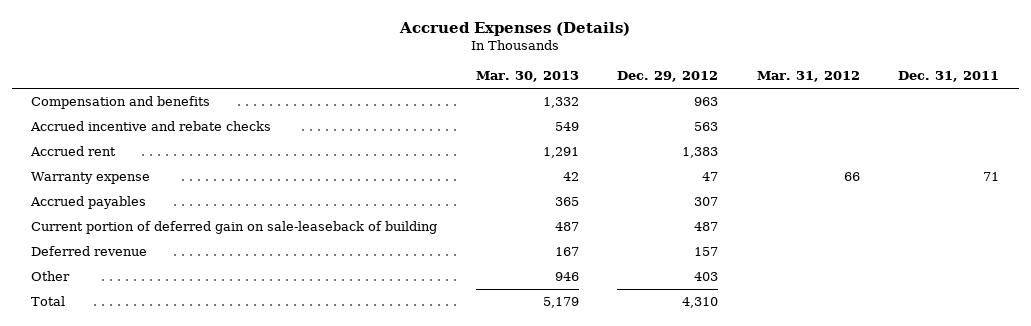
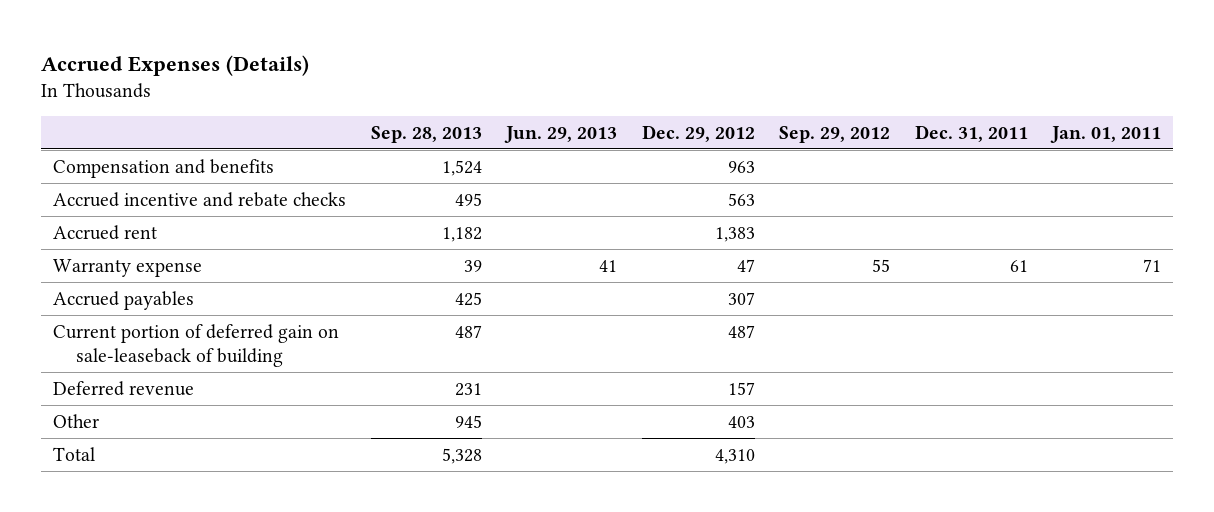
- | Mar. 30, 2013 | Dec. 29, 2012 | Mar. 31, 2012 | Dec. 31, 2011
+ | Sep. 28, 2013 | Jun. 29, 2013 | Dec. 29, 2012 | Sep. 29, 2012 | Dec. 31, 2011 | Jan. 01, 2011
- Warranty expense | 42 | 47 | 66 | 71
+ Warranty expense | 39 | 41 | 47 | 55 | 61 | 71

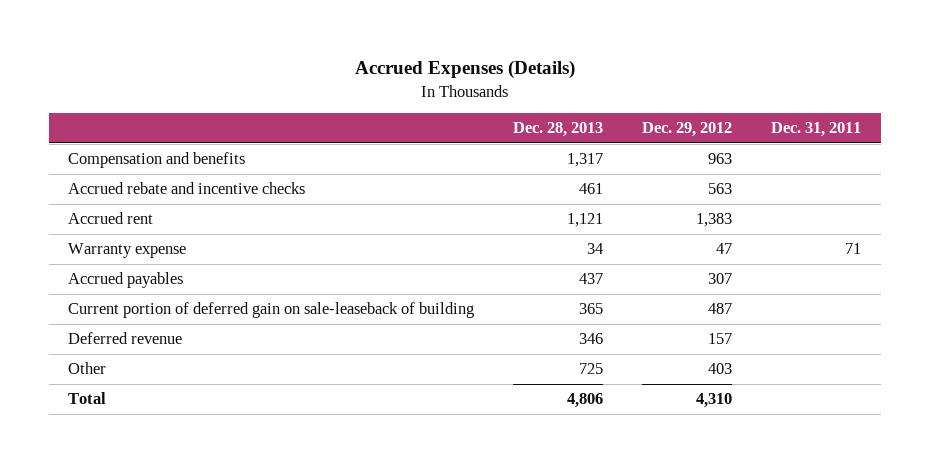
- | Sep. 28, 2013 | Jun. 29, 2013 | Dec. 29, 2012 | Sep. 29, 2012 | Dec. 31, 2011 | Jan. 01, 2011
+ | Dec. 28, 2013 | Dec. 29, 2012 | Dec. 31, 2011
- Accrued incentive and rebate checks | 495 | | 563 | | |
+ Accrued rebate and incentive checks | 461 | 563 |
- Warranty expense | 39 | 41 | 47 | 55 | 61 | 71
+ Warranty expense | 34 | 47 | 71

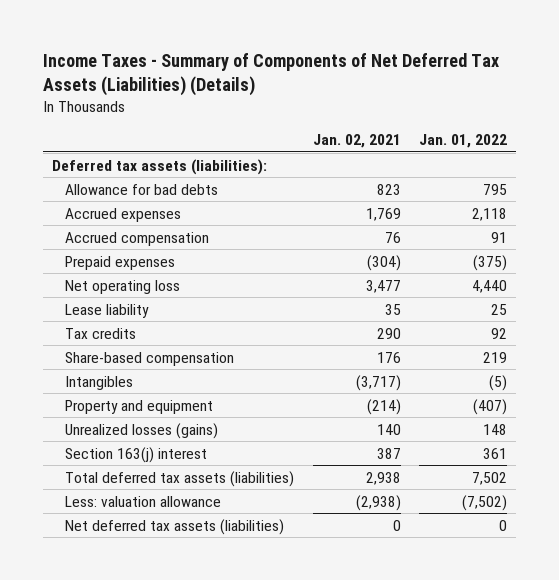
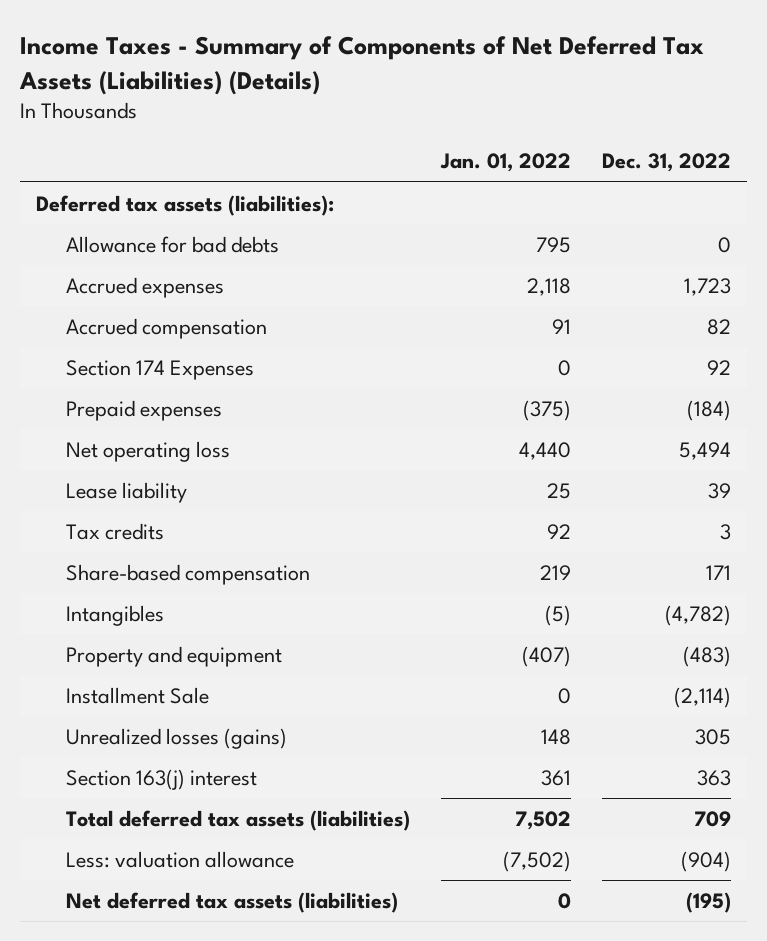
- | Jan. 02, 2021 | Jan. 01, 2022
+ | Jan. 01, 2022 | Dec. 31, 2022
+ Section 174 Expenses | 0 | 92
+ Installment Sale | 0 | (2,114)

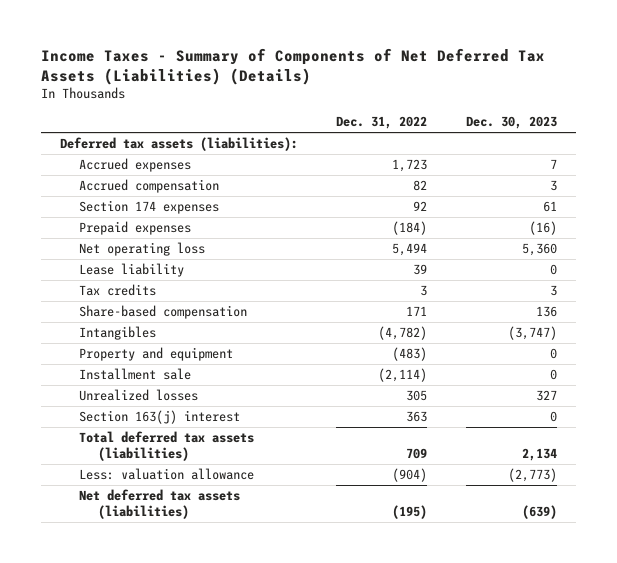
- | Jan. 01, 2022 | Dec. 31, 2022
+ | Dec. 31, 2022 | Dec. 30, 2023
- Allowance for bad debts | 795 | 0
- Section 174 Expenses | 0 | 92
+ Section 174 expenses | 92 | 61
- Installment Sale | 0 | (2,114)
- Unrealized losses (gains) | 148 | 305
+ Installment sale | (2,114) | 0
+ Unrealized losses | 305 | 327

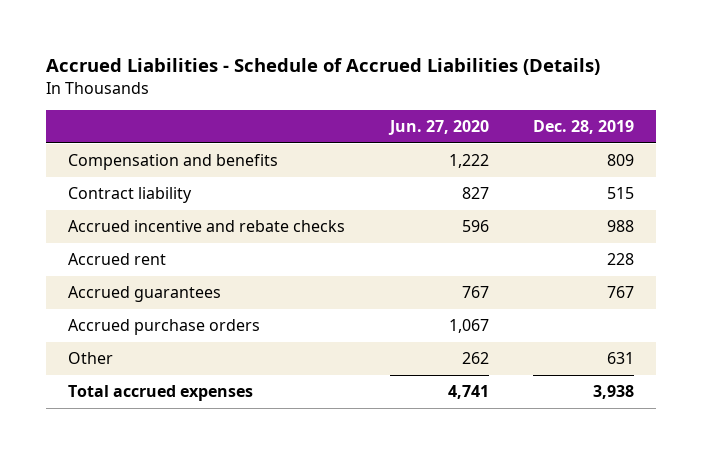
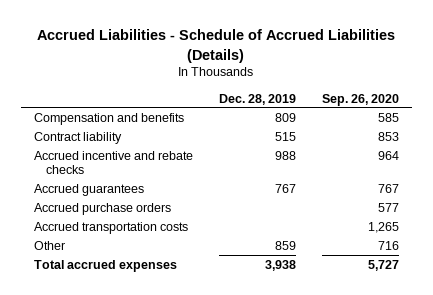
- | Jun. 27, 2020 | Dec. 28, 2019
+ | Dec. 28, 2019 | Sep. 26, 2020
- Accrued rent | | 228
- Other | 262 | 631
+ Accrued transportation costs | | 1,265
+ Other | 859 | 716

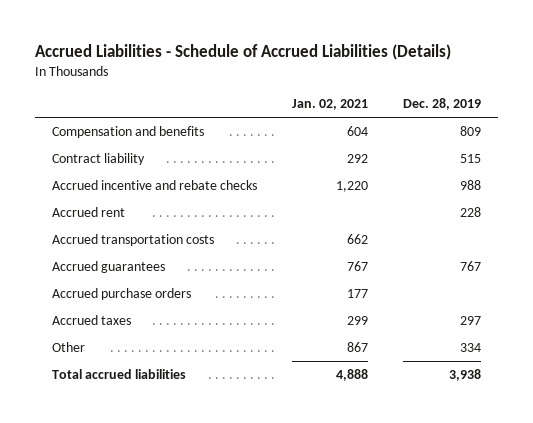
- | Dec. 28, 2019 | Sep. 26, 2020
+ | Jan. 02, 2021 | Dec. 28, 2019
+ Accrued rent | | 228
moved up: Accrued transportation costs | 662 |
- Other | 859 | 716
- Total accrued expenses | 3,938 | 5,727
+ Accrued taxes | 299 | 297
+ Other | 867 | 334
+ Total accrued liabilities | 4,888 | 3,938

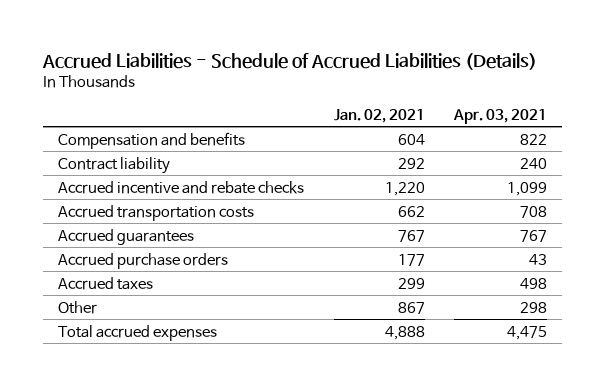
- | Jan. 02, 2021 | Dec. 28, 2019
+ | Jan. 02, 2021 | Apr. 03, 2021
- Accrued rent | | 228
- Total accrued liabilities | 4,888 | 3,938
+ Total accrued expenses | 4,888 | 4,475

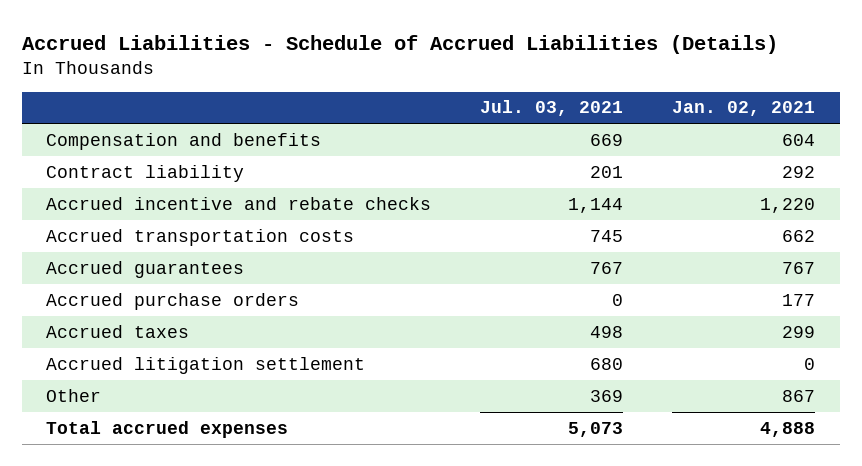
- | Jan. 02, 2021 | Apr. 03, 2021
+ | Jul. 03, 2021 | Jan. 02, 2021
+ Accrued litigation settlement | 680 | 0

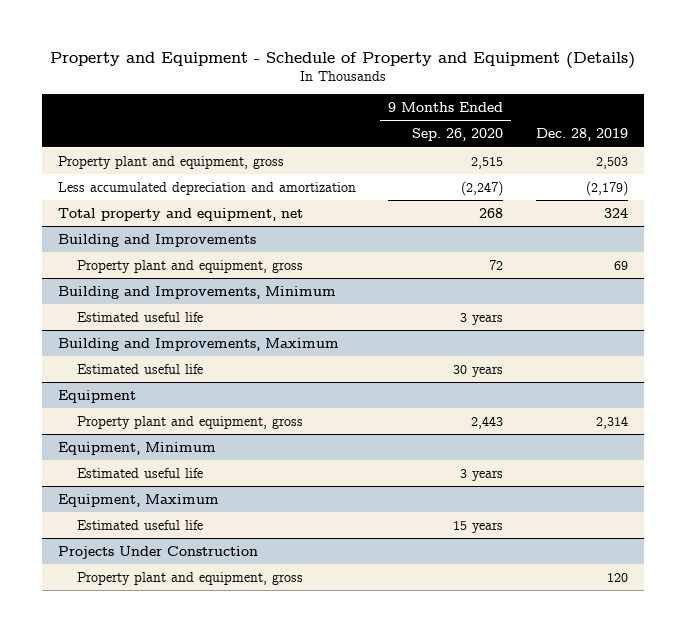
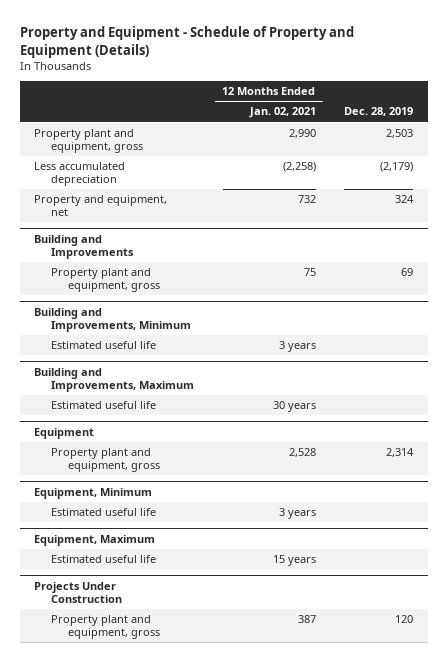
- | 9 Months Ended Sep. 26, 2020 | Dec. 28, 2019
+ | 12 Months Ended Jan. 02, 2021 | Dec. 28, 2019
- Less accumulated depreciation and amortization | (2,247) | (2,179)
- Total property and equipment, net | 268 | 324
+ Less accumulated depreciation | (2,258) | (2,179)
+ Property and equipment, net | 732 | 324

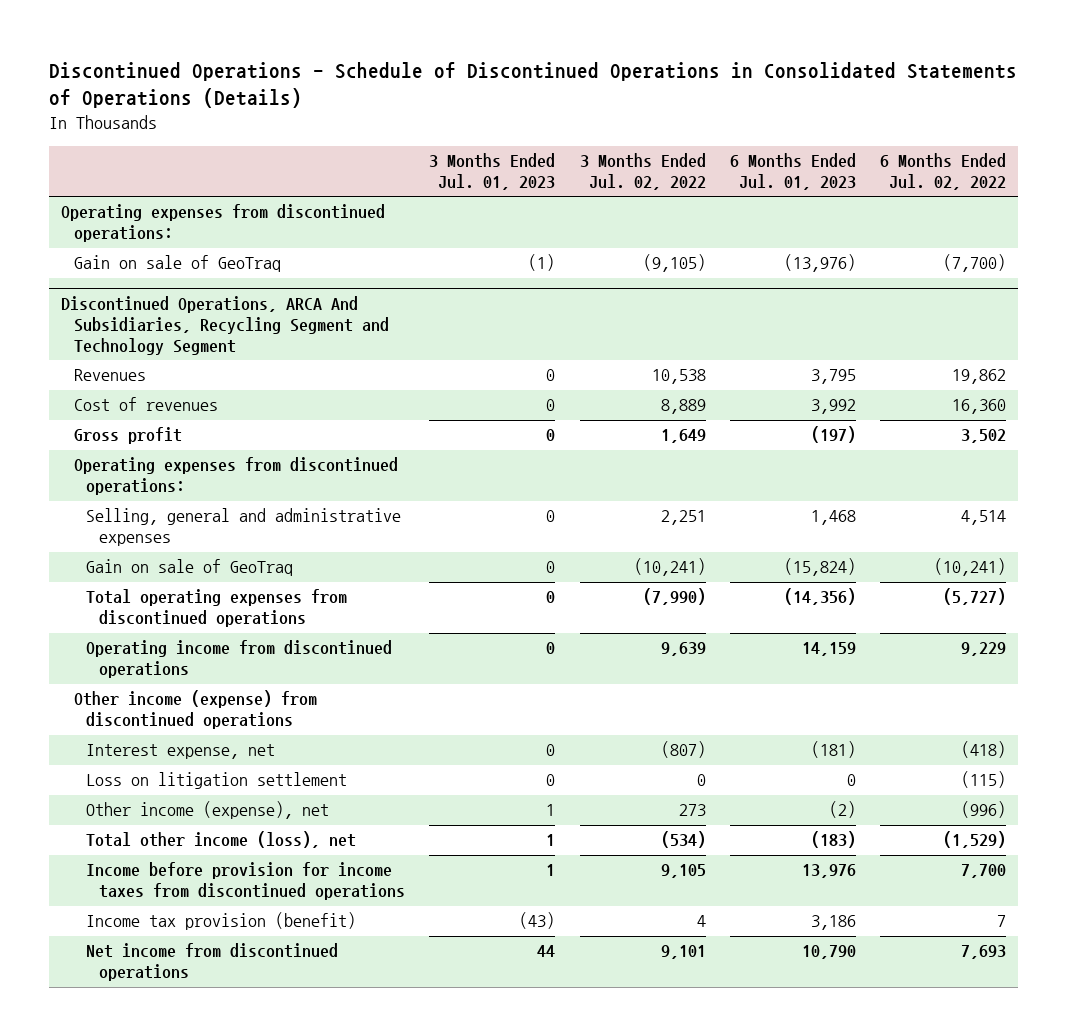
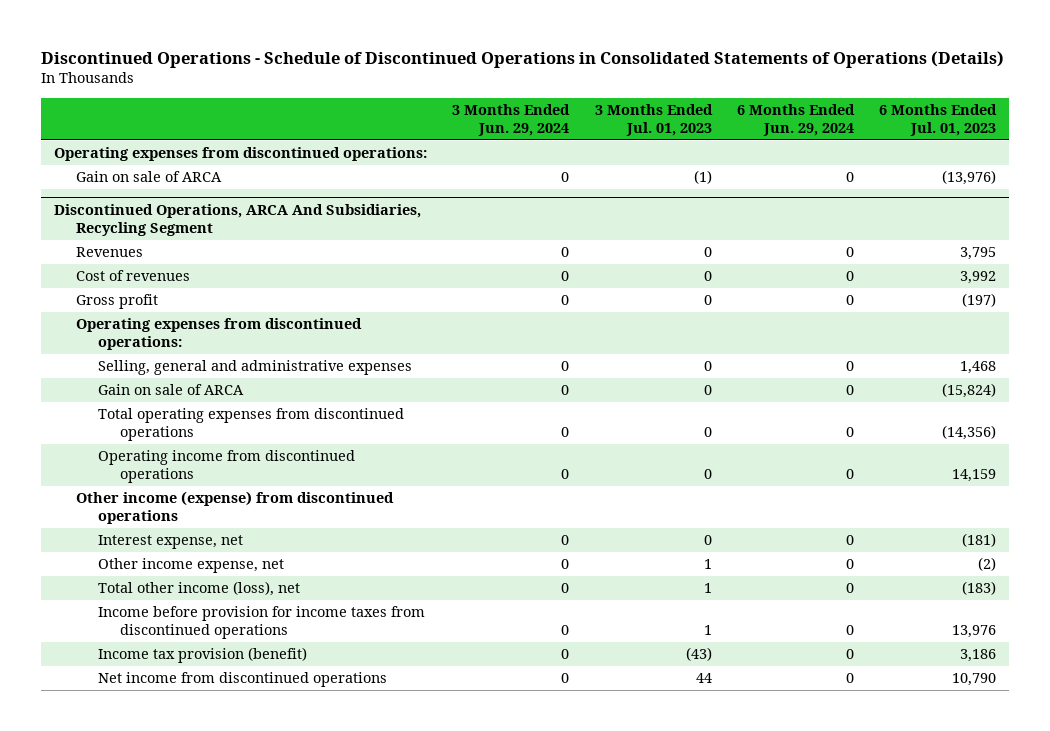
- | 3 Months Ended Jul. 01, 2023 | 3 Months Ended Jul. 02, 2022 | 6 Months Ended Jul. 01, 2023 | 6 Months Ended Jul. 02, 2022
+ | 3 Months Ended Jun. 29, 2024 | 3 Months Ended Jul. 01, 2023 | 6 Months Ended Jun. 29, 2024 | 6 Months Ended Jul. 01, 2023
- Gain on sale of GeoTraq | (1) | (9,105) | (13,976) | (7,700)
- Discontinued Operations, ARCA And Subsidiaries, Recycling Segment and Technology Segment
+ Gain on sale of ARCA | 0 | (1) | 0 | (13,976)
+ Discontinued Operations, ARCA And Subsidiaries, Recycling Segment
- Gain on sale of GeoTraq | 0 | (10,241) | (15,824) | (10,241)
+ Gain on sale of ARCA | 0 | 0 | 0 | (15,824)
- Loss on litigation settlement | 0 | 0 | 0 | (115)
- Other income (expense), net | 1 | 273 | (2) | (996)
+ Other income expense, net | 0 | 1 | 0 | (2)

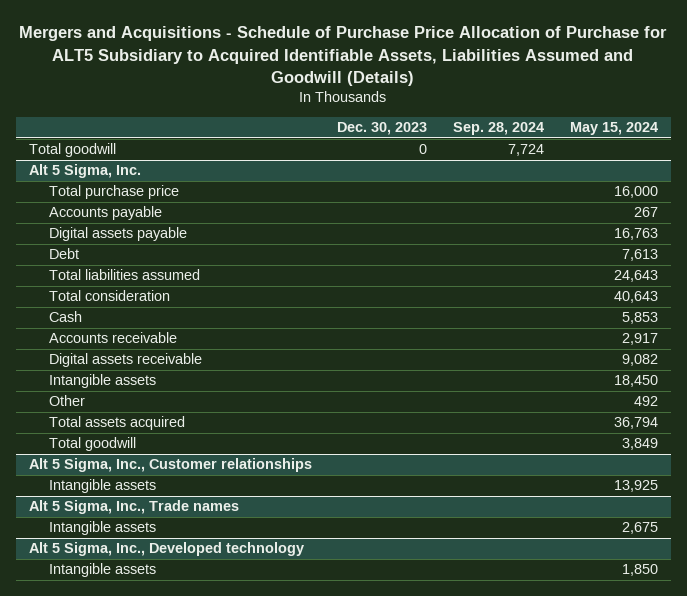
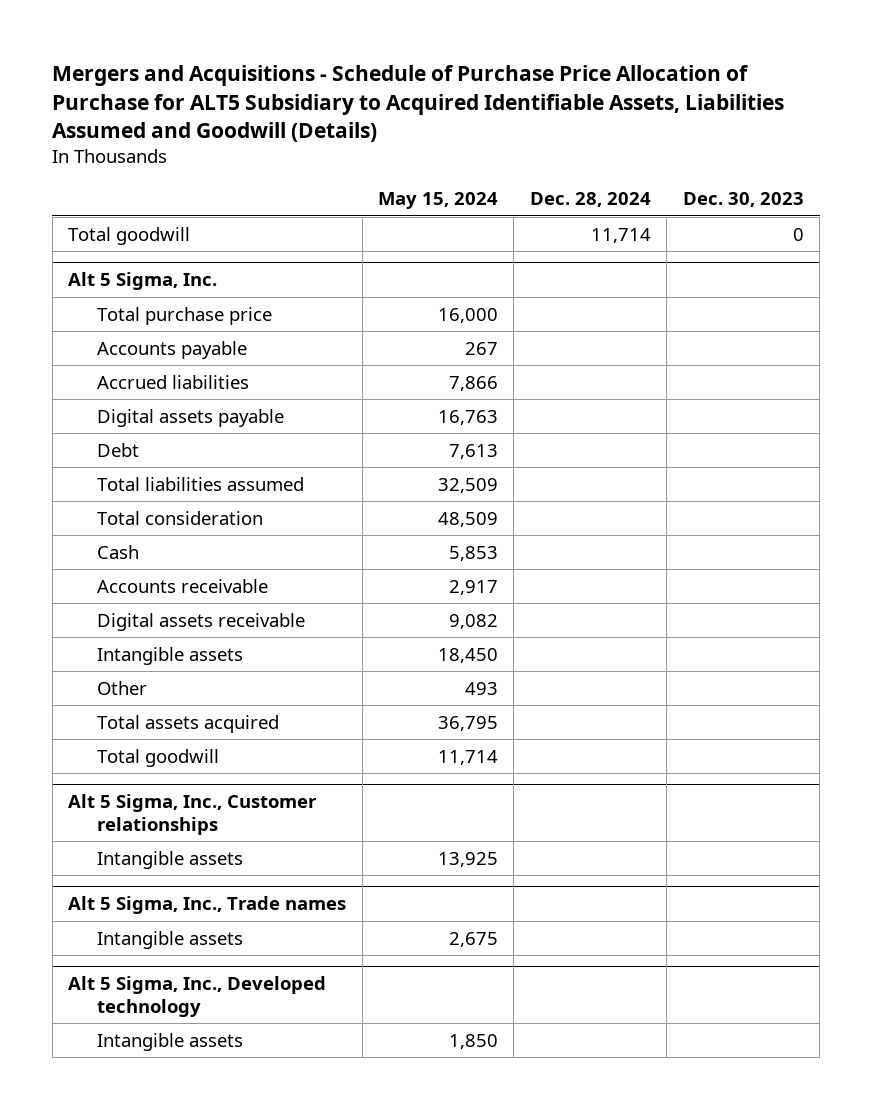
- | Dec. 30, 2023 | Sep. 28, 2024 | May 15, 2024
+ | May 15, 2024 | Dec. 28, 2024 | Dec. 30, 2023
@ Alt 5 Sigma, Inc.
+ Accrued liabilities | 7,866 | |
- Total liabilities assumed | | | 24,643
- Total consideration | | | 40,643
+ Total liabilities assumed | 32,509 | |
+ Total consideration | 48,509 | |
- Other | | | 492
- Total assets acquired | | | 36,794
- Total goodwill | | | 3,849
+ Other | 493 | |
+ Total assets acquired | 36,795 | |
+ Total goodwill | 11,714 | |

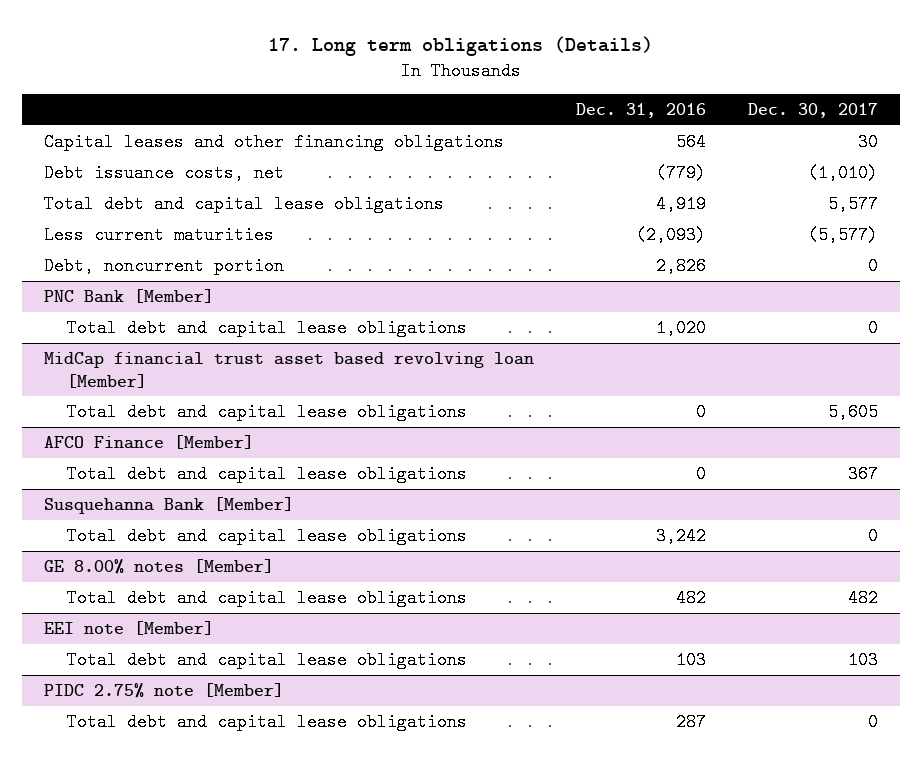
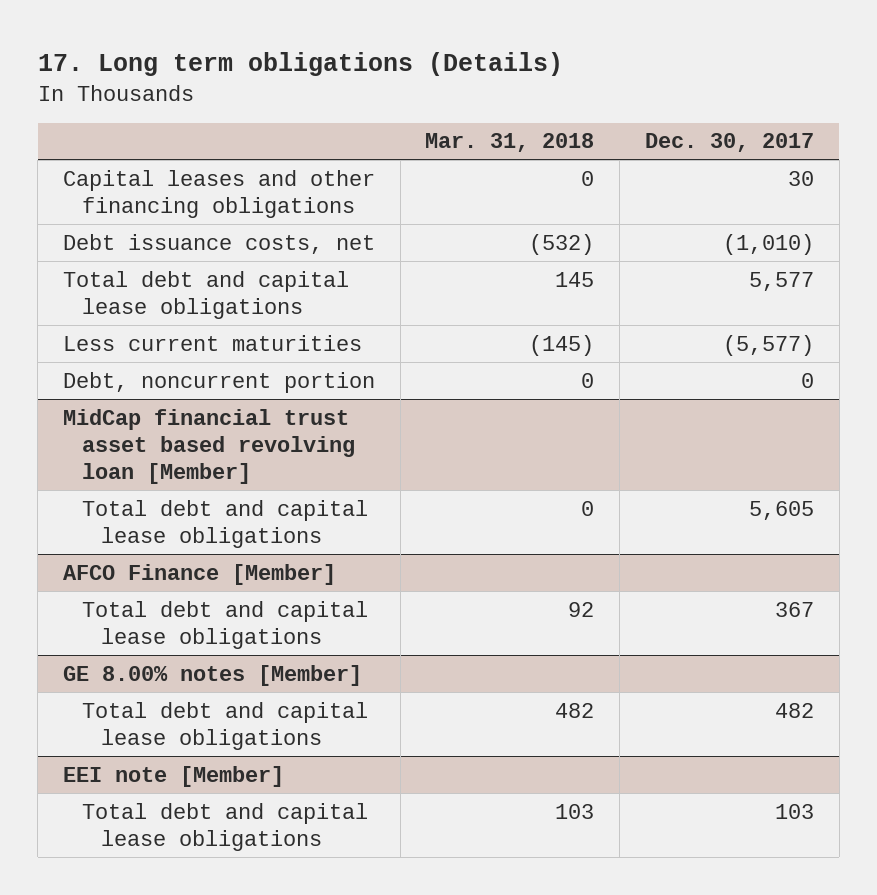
- | Dec. 31, 2016 | Dec. 30, 2017
+ | Mar. 31, 2018 | Dec. 30, 2017
- PNC Bank [Member]
- Total debt and capital lease obligations | 1,020 | 0
- Susquehanna Bank [Member]
- Total debt and capital lease obligations | 3,242 | 0
- PIDC 2.75% note [Member]
- Total debt and capital lease obligations | 287 | 0

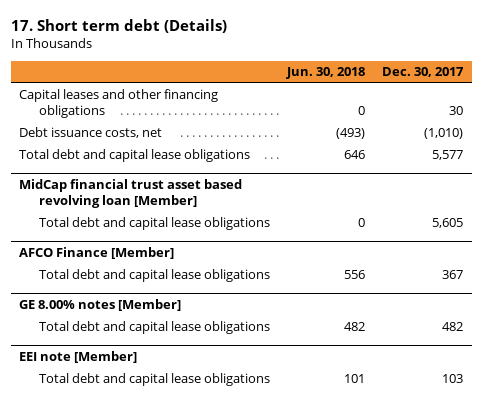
- 17. Long term obligations (Details)
+ 17. Short term debt (Details)
- | Mar. 31, 2018 | Dec. 30, 2017
+ | Jun. 30, 2018 | Dec. 30, 2017
- Less current maturities | (145) | (5,577)
- Debt, noncurrent portion | 0 | 0

